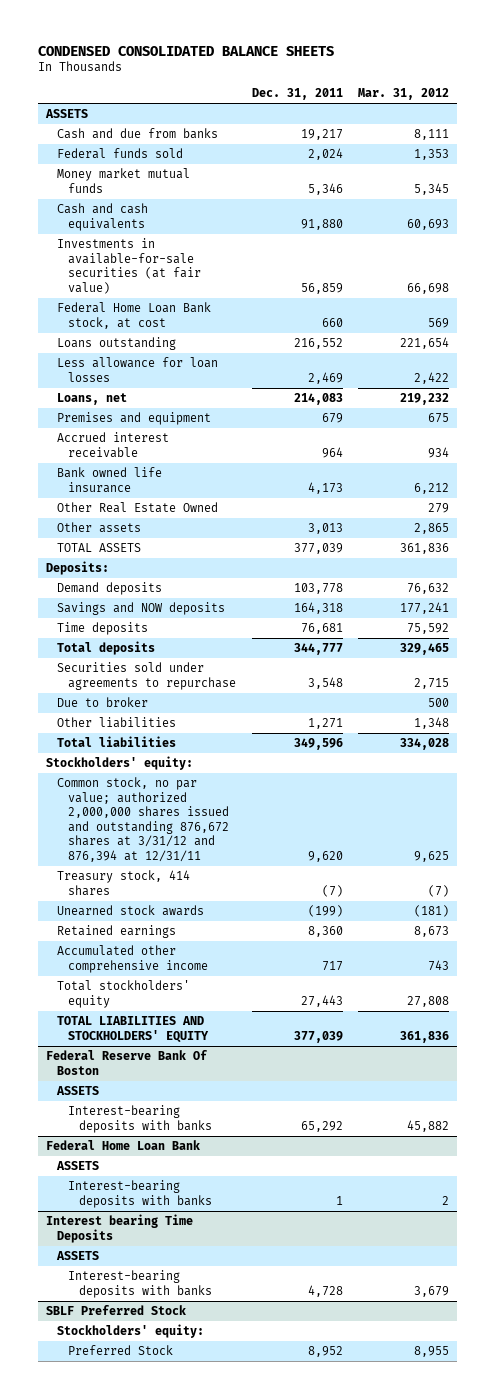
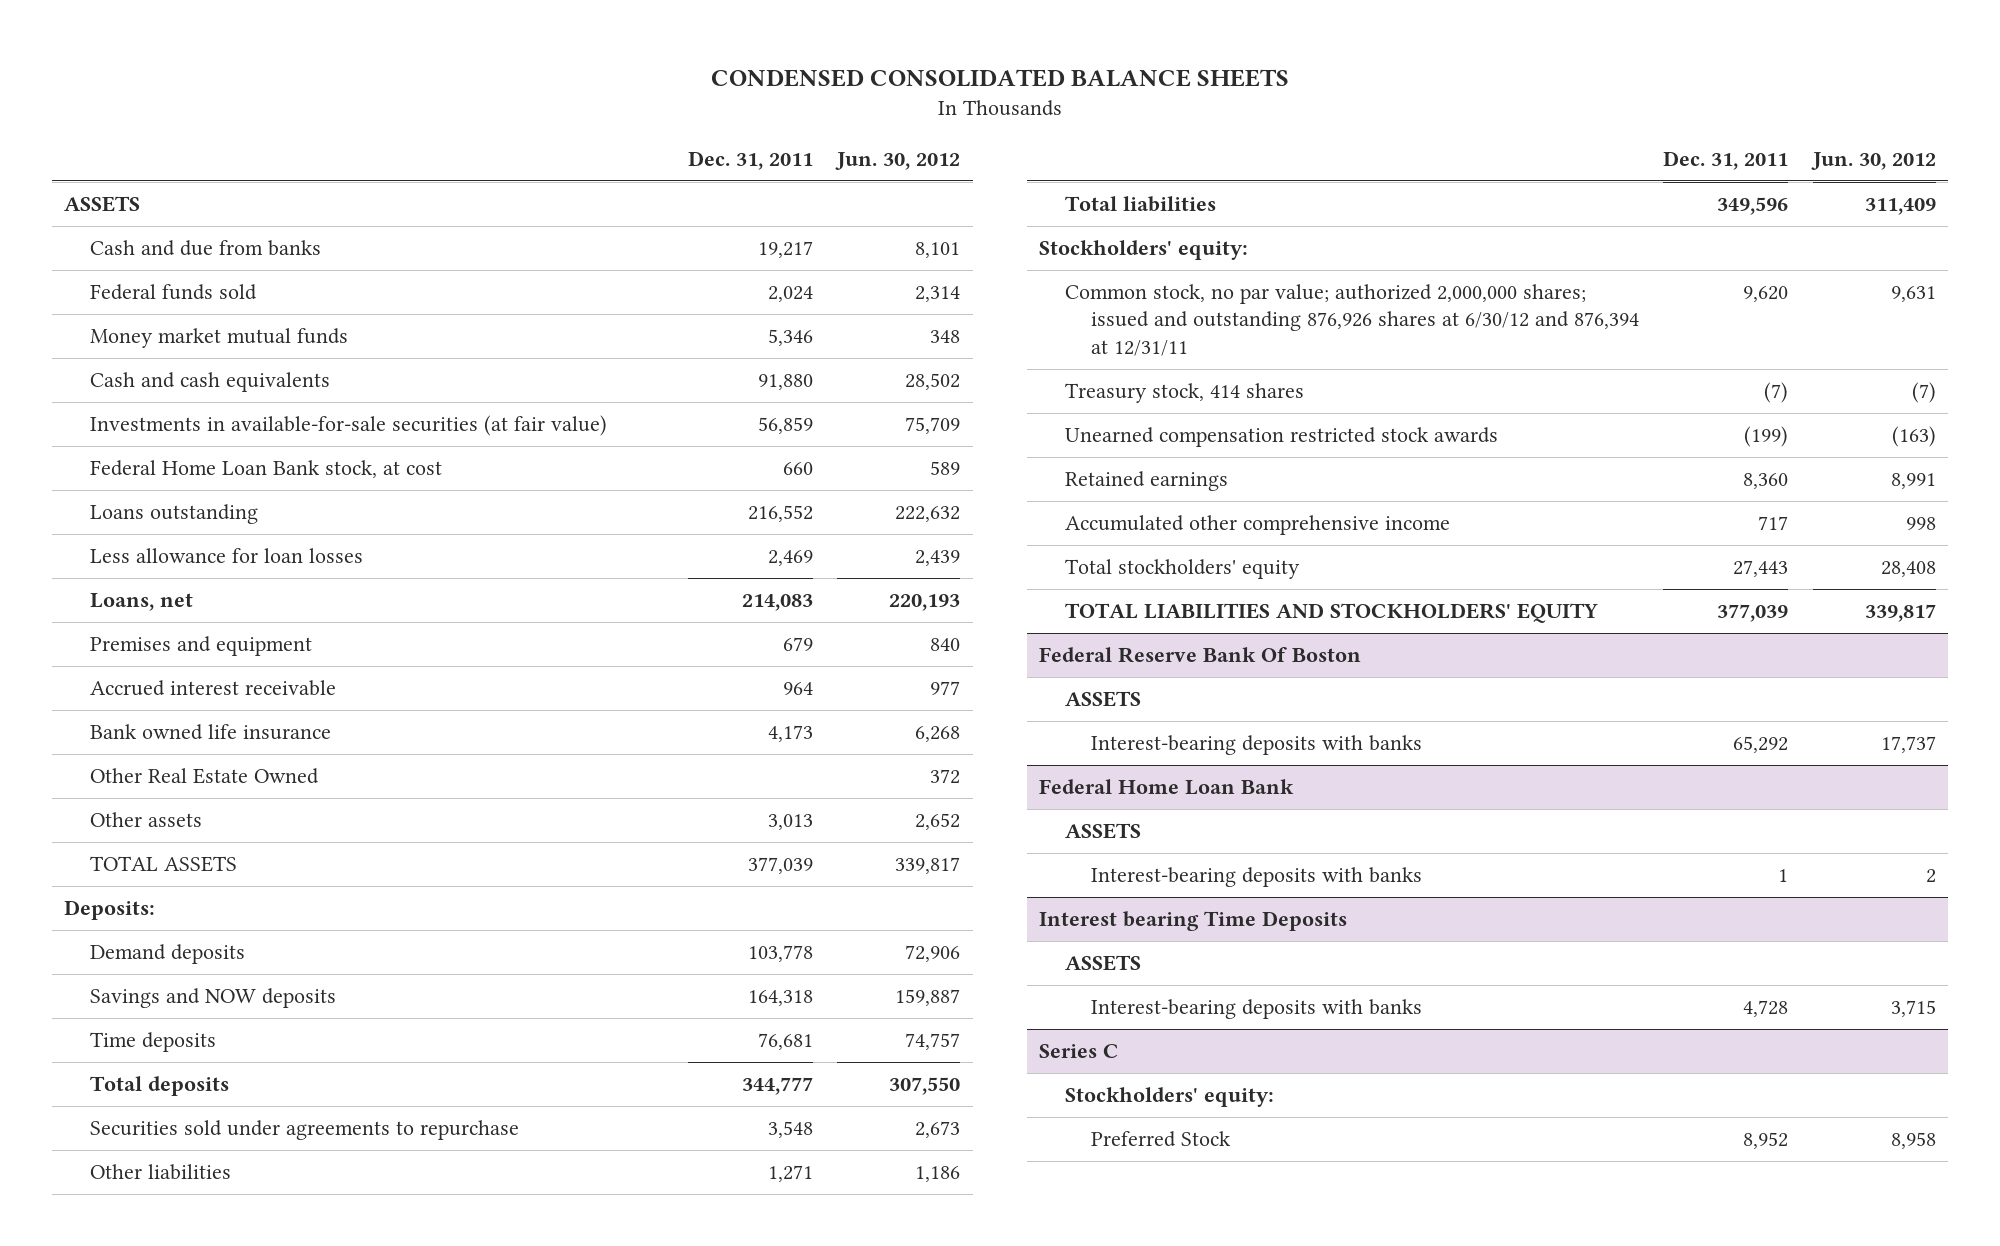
- | Dec. 31, 2011 | Mar. 31, 2012
+ | Dec. 31, 2011 | Jun. 30, 2012
- Due to broker | | 500
- Common stock, no par value; authorized 2,000,000 shares issued and outstanding 876,672 shares at 3/31/12 and 876,394 at 12/31/11 | 9,620 | 9,625
+ Common stock, no par value; authorized 2,000,000 shares; issued and outstanding 876,926 shares at 6/30/12 and 876,394 at 12/31/11 | 9,620 | 9,631
- Unearned stock awards | (199) | (181)
+ Unearned compensation restricted stock awards | (199) | (163)
- SBLF Preferred Stock
+ Series C

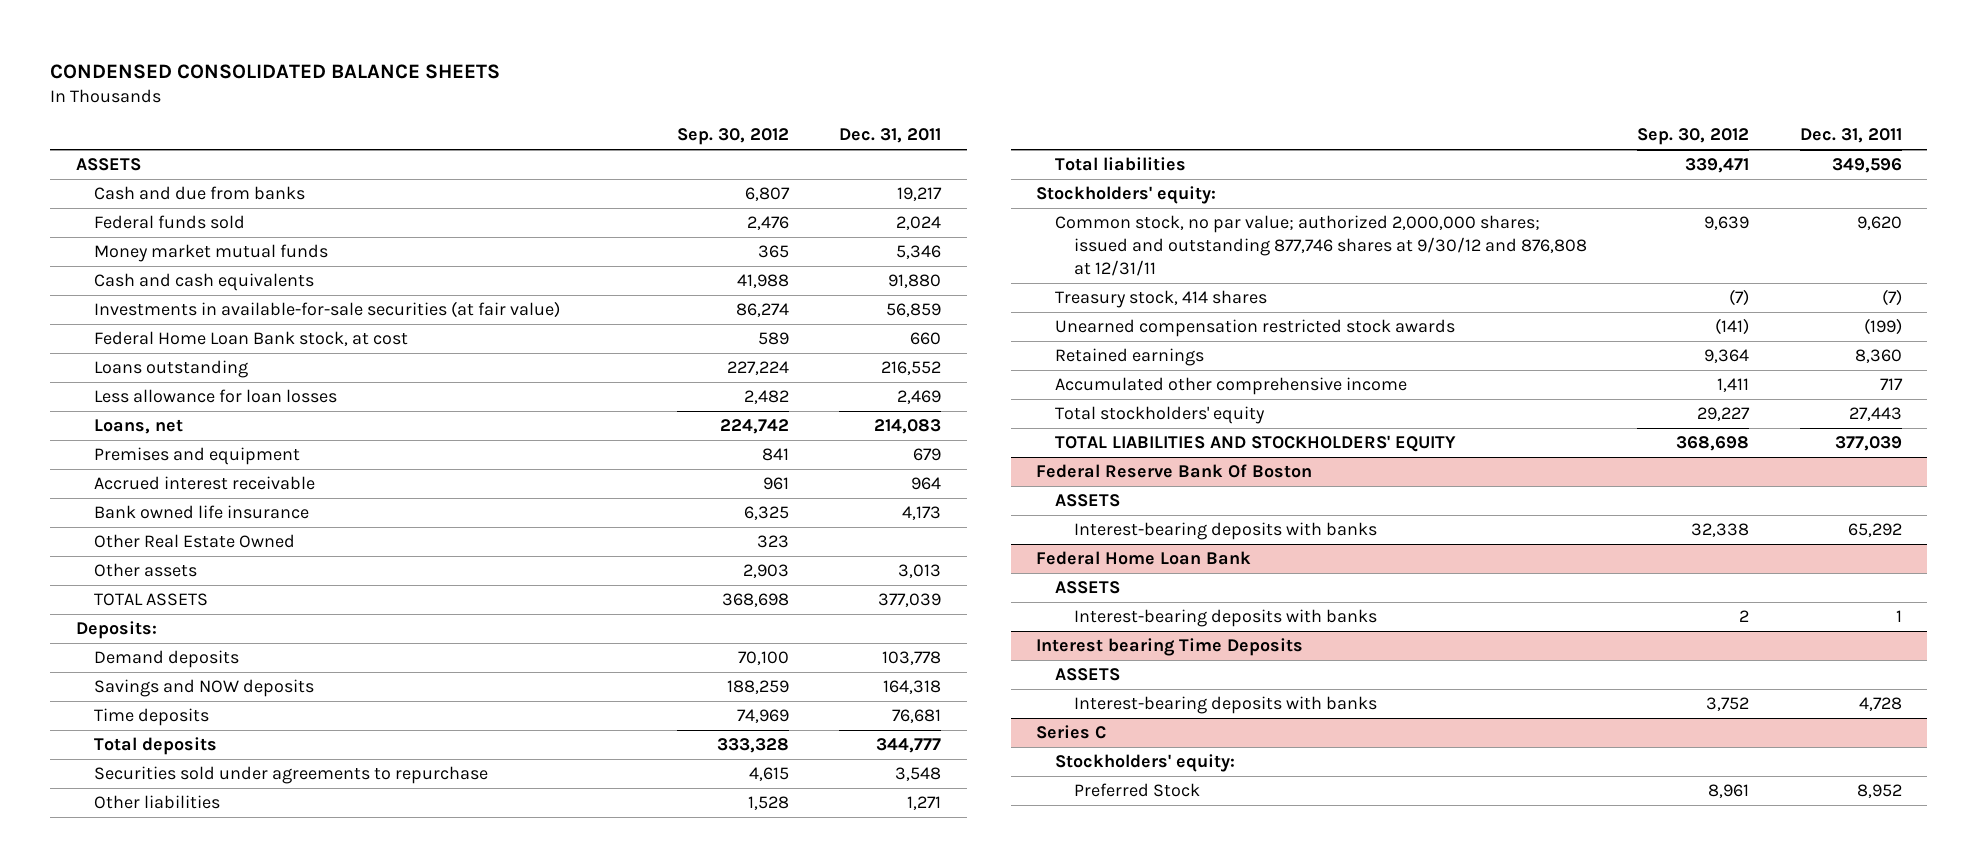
- | Dec. 31, 2011 | Jun. 30, 2012
+ | Sep. 30, 2012 | Dec. 31, 2011
- Common stock, no par value; authorized 2,000,000 shares; issued and outstanding 876,926 shares at 6/30/12 and 876,394 at 12/31/11 | 9,620 | 9,631
+ Common stock, no par value; authorized 2,000,000 shares; issued and outstanding 877,746 shares at 9/30/12 and 876,808 at 12/31/11 | 9,639 | 9,620

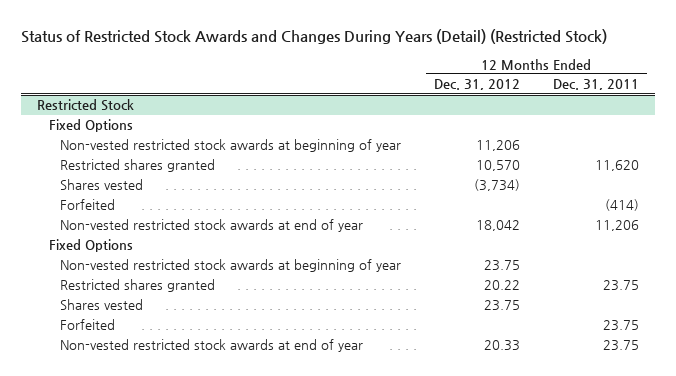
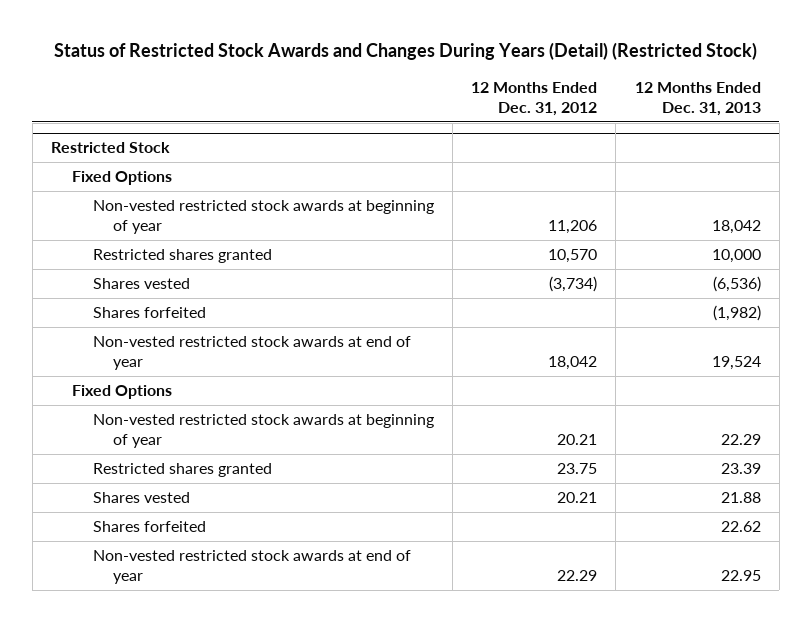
- | 12 Months Ended Dec. 31, 2012 | 12 Months Ended Dec. 31, 2011
+ | 12 Months Ended Dec. 31, 2012 | 12 Months Ended Dec. 31, 2013
@ Restricted Stock
- Forfeited | | (414)
+ Shares forfeited | | (1,982)
- Non-vested restricted stock awards at beginning of year | 23.75 |
- Restricted shares granted | 20.22 | 23.75
- Shares vested | 23.75 |
- Forfeited | | 23.75
- Non-vested restricted stock awards at end of year | 20.33 | 23.75
+ Non-vested restricted stock awards at beginning of year | 20.21 | 22.29
+ Restricted shares granted | 23.75 | 23.39
+ Shares vested | 20.21 | 21.88
+ Shares forfeited | | 22.62
+ Non-vested restricted stock awards at end of year | 22.29 | 22.95

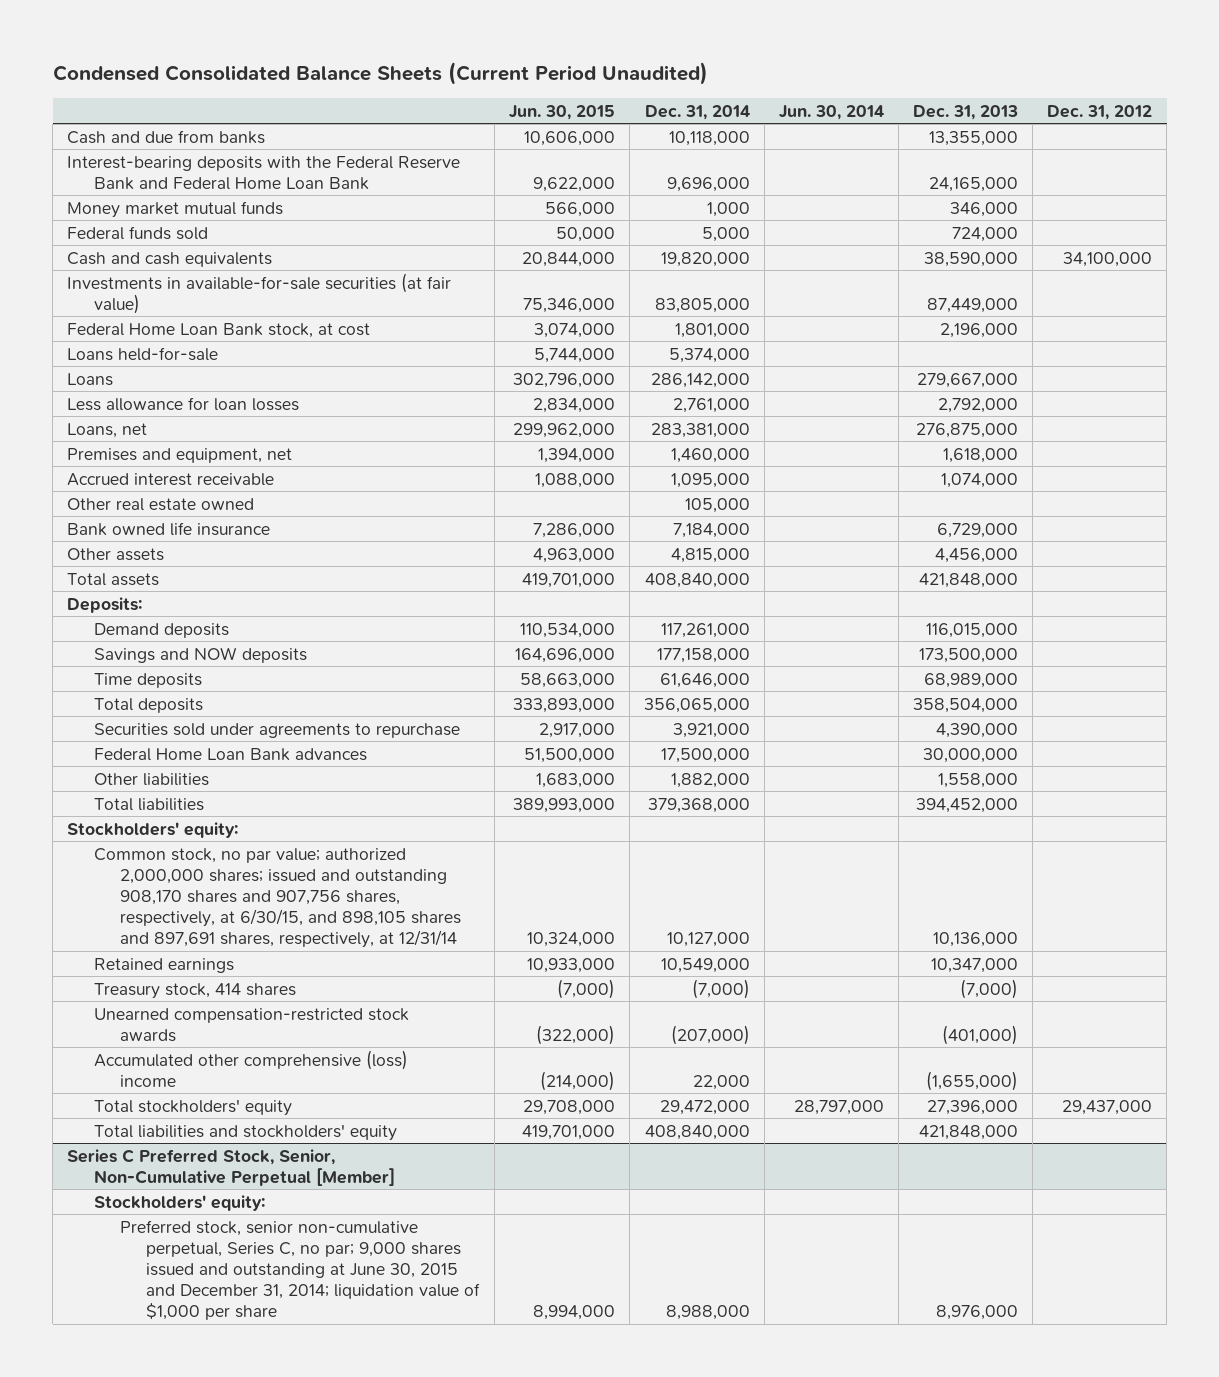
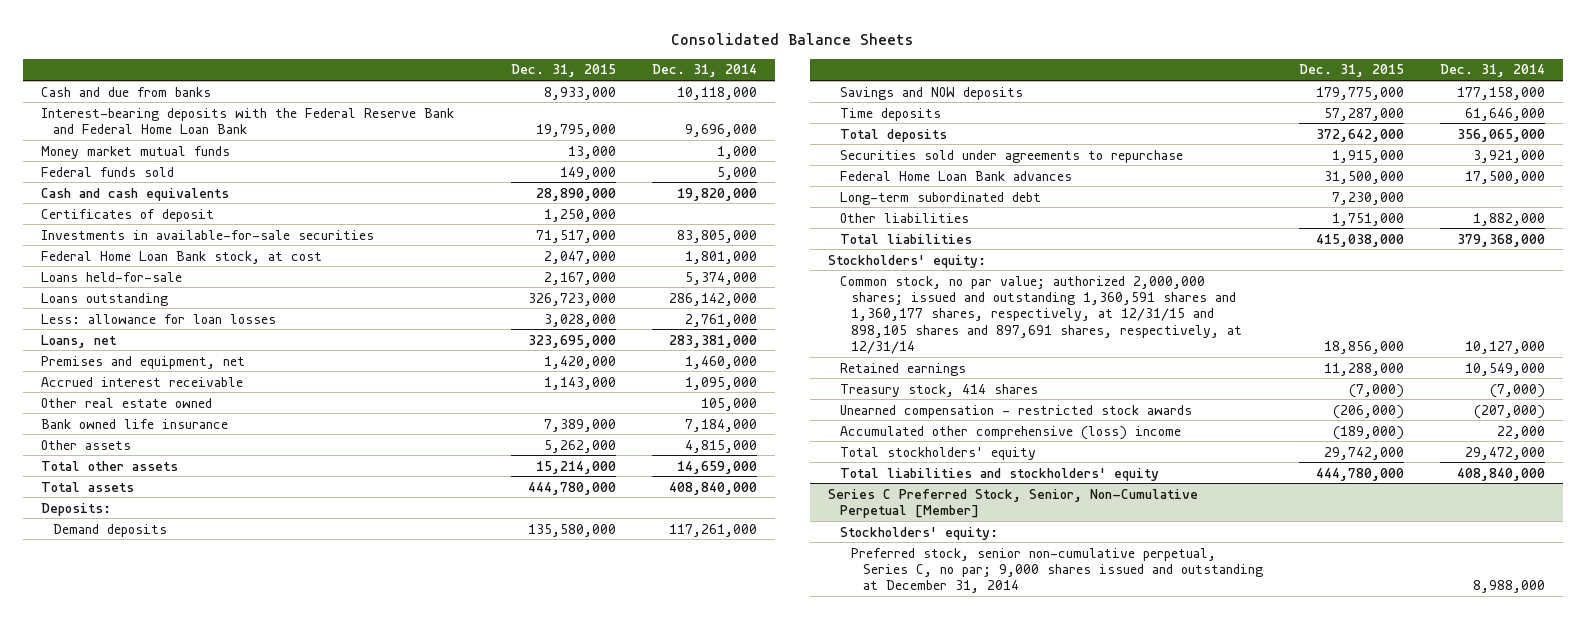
- Condensed Consolidated Balance Sheets (Current Period Unaudited)
+ Consolidated Balance Sheets
- | Jun. 30, 2015 | Dec. 31, 2014 | Jun. 30, 2014 | Dec. 31, 2013 | Dec. 31, 2012
+ | Dec. 31, 2015 | Dec. 31, 2014
- Investments in available-for-sale securities (at fair value) | 75,346,000 | 83,805,000 | | 87,449,000 |
+ Certificates of deposit | 1,250,000 |
+ Investments in available-for-sale securities | 71,517,000 | 83,805,000
- Loans | 302,796,000 | 286,142,000 | | 279,667,000 |
- Less allowance for loan losses | 2,834,000 | 2,761,000 | | 2,792,000 |
+ Loans outstanding | 326,723,000 | 286,142,000
+ Less: allowance for loan losses | 3,028,000 | 2,761,000
+ Total other assets | 15,214,000 | 14,659,000
+ Long-term subordinated debt | 7,230,000 |
- Common stock, no par value; authorized 2,000,000 shares; issued and outstanding 908,170 shares and 907,756 shares, respectively, at 6/30/15, and 898,105 shares and 897,691 shares, respectively, at 12/31/14 | 10,324,000 | 10,127,000 | | 10,136,000 |
+ Common stock, no par value; authorized 2,000,000 shares; issued and outstanding 1,360,591 shares and 1,360,177 shares, respectively, at 12/31/15 and 898,105 shares and 897,691 shares, respectively, at 12/31/14 | 18,856,000 | 10,127,000
- Unearned compensation-restricted stock awards | (322,000) | (207,000) | | (401,000) |
+ Unearned compensation - restricted stock awards | (206,000) | (207,000)
@ Series C Preferred Stock, Senior, Non-Cumulative Perpetual [Member]
- Preferred stock, senior non-cumulative perpetual, Series C, no par; 9,000 shares issued and outstanding at June 30, 2015 and December 31, 2014; liquidation value of $1,000 per share | 8,994,000 | 8,988,000 | | 8,976,000 |
+ Preferred stock, senior non-cumulative perpetual, Series C, no par; 9,000 shares issued and outstanding at December 31, 2014 | | 8,988,000

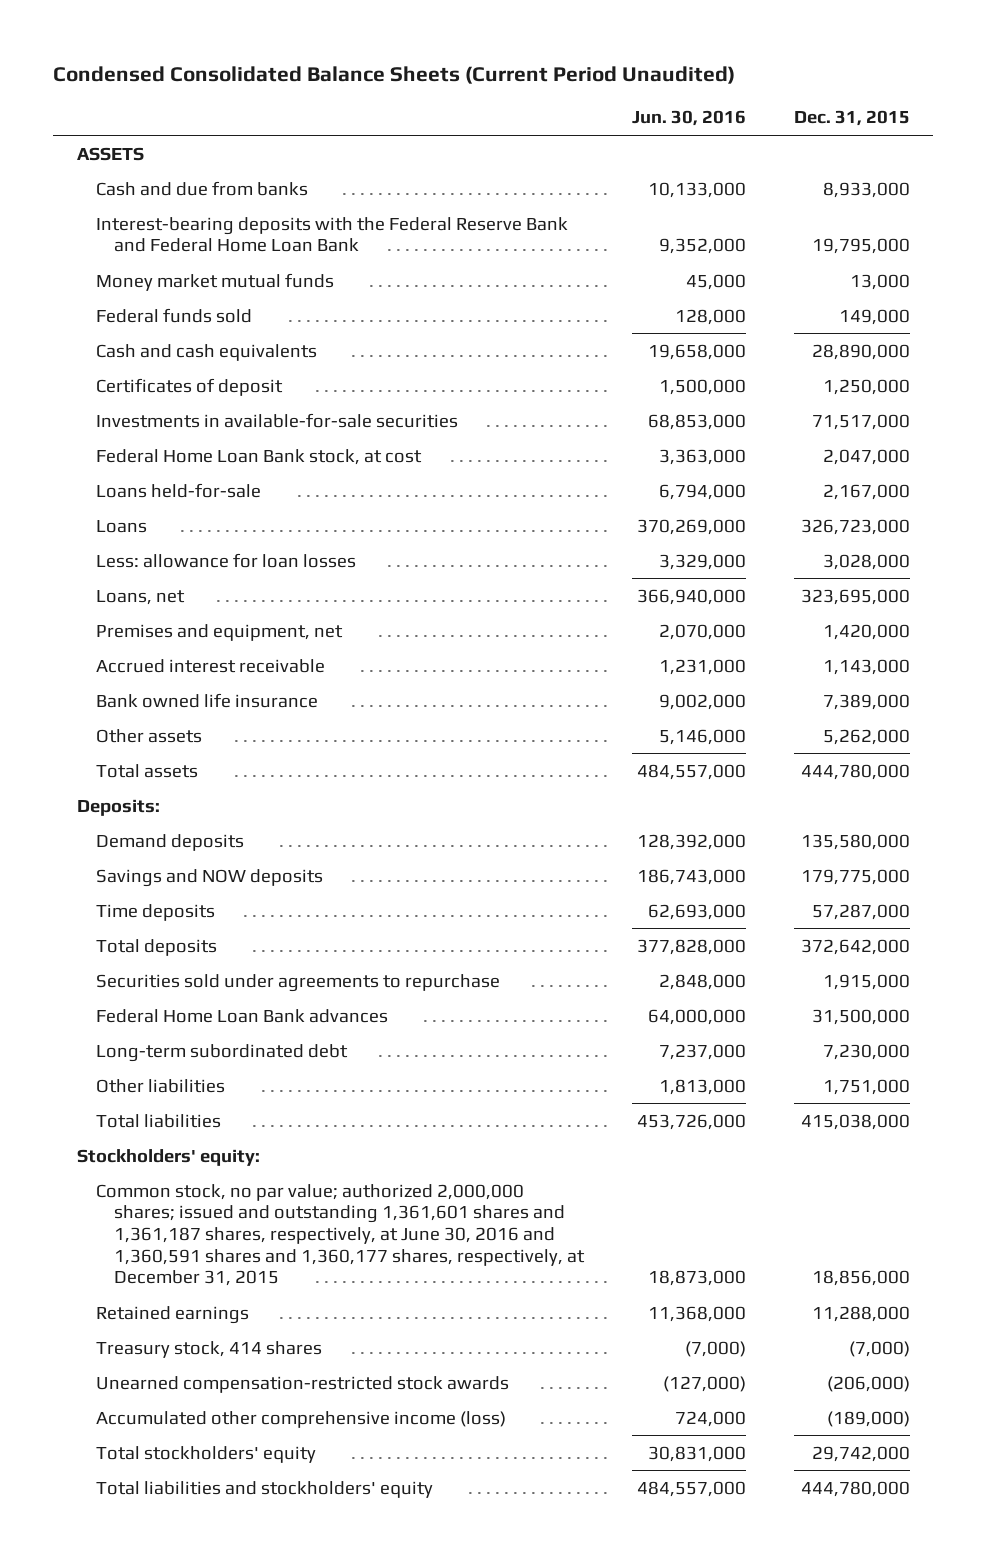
- Consolidated Balance Sheets
+ Condensed Consolidated Balance Sheets (Current Period Unaudited)
- | Dec. 31, 2015 | Dec. 31, 2014
+ | Jun. 30, 2016 | Dec. 31, 2015
+ ASSETS
- Loans outstanding | 326,723,000 | 286,142,000
+ Loans | 370,269,000 | 326,723,000
- Other real estate owned | | 105,000
- Total other assets | 15,214,000 | 14,659,000
- Common stock, no par value; authorized 2,000,000 shares; issued and outstanding 1,360,591 shares and 1,360,177 shares, respectively, at 12/31/15 and 898,105 shares and 897,691 shares, respectively, at 12/31/14 | 18,856,000 | 10,127,000
+ Common stock, no par value; authorized 2,000,000 shares; issued and outstanding 1,361,601 shares and 1,361,187 shares, respectively, at June 30, 2016 and 1,360,591 shares and 1,360,177 shares, respectively, at December 31, 2015 | 18,873,000 | 18,856,000
- Unearned compensation - restricted stock awards | (206,000) | (207,000)
- Accumulated other comprehensive (loss) income | (189,000) | 22,000
+ Unearned compensation-restricted stock awards | (127,000) | (206,000)
+ Accumulated other comprehensive income (loss) | 724,000 | (189,000)
- Series C Preferred Stock, Senior, Non-Cumulative Perpetual [Member]
- Stockholders' equity:
- Preferred stock, senior non-cumulative perpetual, Series C, no par; 9,000 shares issued and outstanding at December 31, 2014 | | 8,988,000

